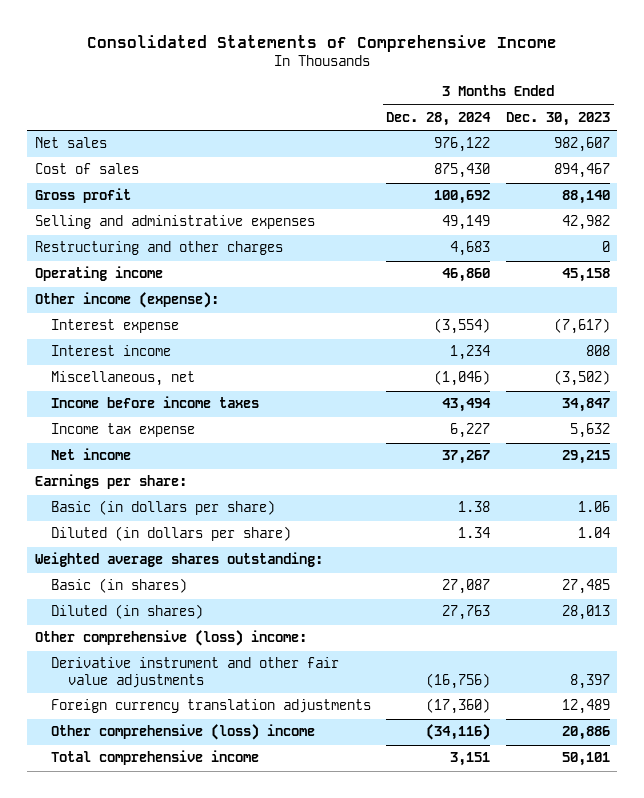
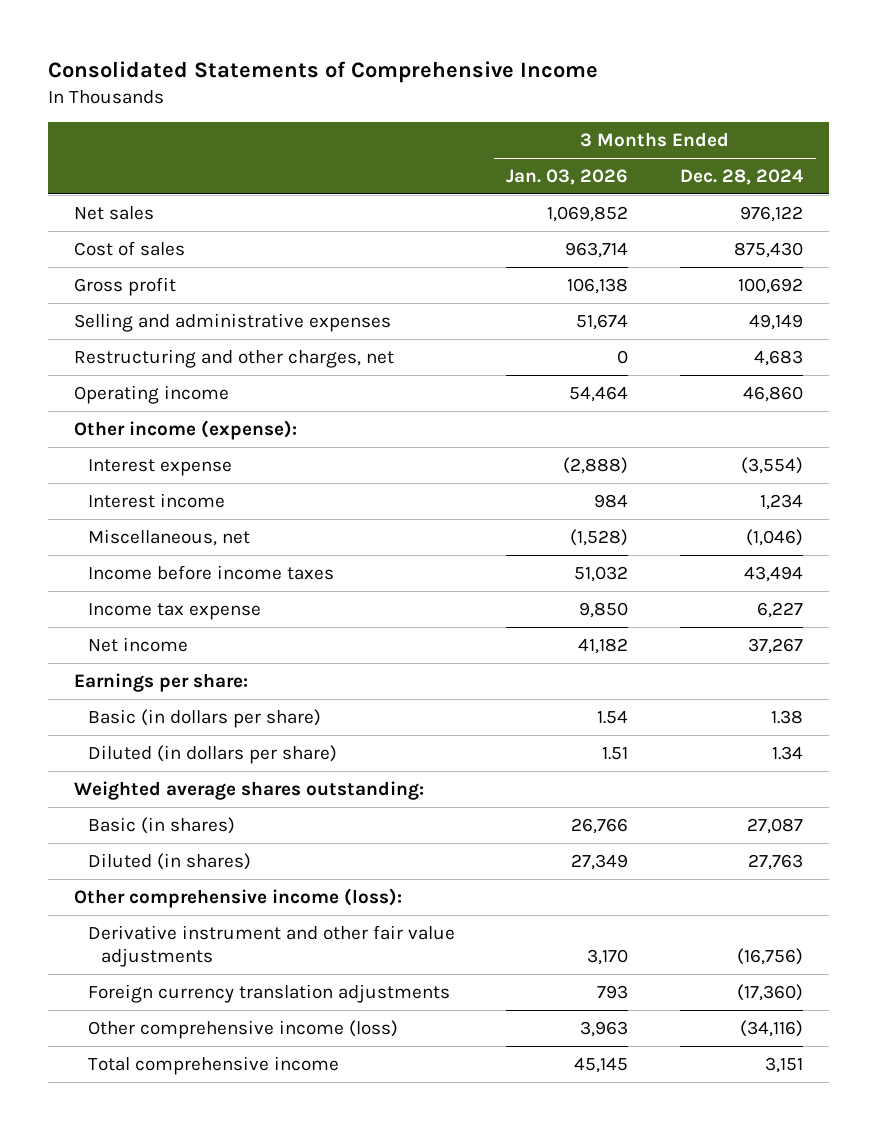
- | 3 Months Ended Dec. 28, 2024 | 3 Months Ended Dec. 30, 2023
+ | 3 Months Ended Jan. 03, 2026 | 3 Months Ended Dec. 28, 2024
- Restructuring and other charges | 4,683 | 0
+ Restructuring and other charges, net | 0 | 4,683
- Other comprehensive (loss) income:
+ Other comprehensive income (loss):
- Other comprehensive (loss) income | (34,116) | 20,886
+ Other comprehensive income (loss) | 3,963 | (34,116)

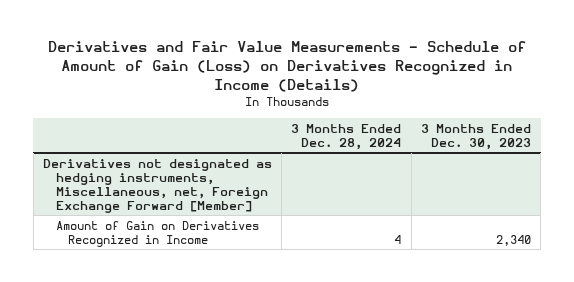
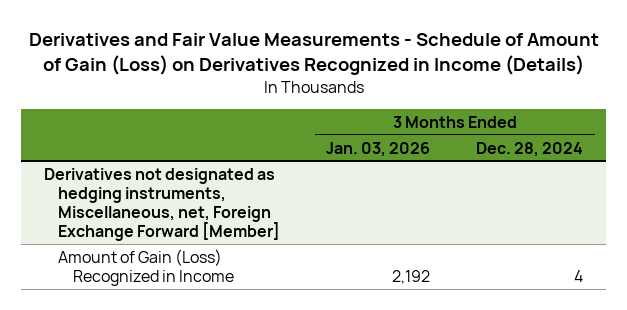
- | 3 Months Ended Dec. 28, 2024 | 3 Months Ended Dec. 30, 2023
+ | 3 Months Ended Jan. 03, 2026 | 3 Months Ended Dec. 28, 2024
@ Derivatives not designated as hedging instruments, Miscellaneous, net, Foreign Exchange Forward [Member]
- Amount of Gain on Derivatives Recognized in Income | 4 | 2,340
+ Amount of Gain (Loss) Recognized in Income | 2,192 | 4

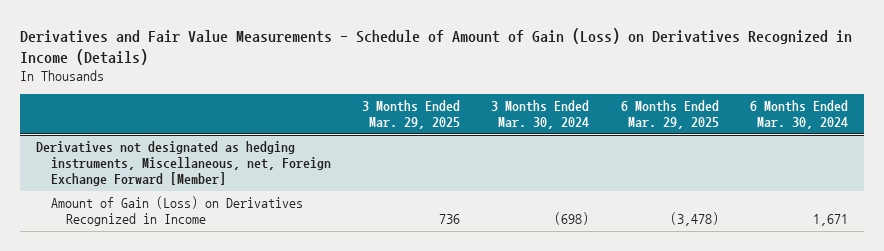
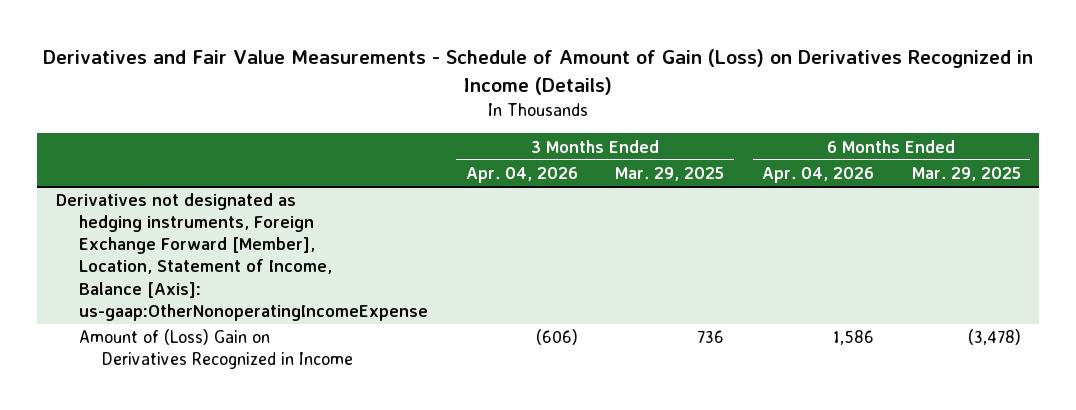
- | 3 Months Ended Mar. 29, 2025 | 3 Months Ended Mar. 30, 2024 | 6 Months Ended Mar. 29, 2025 | 6 Months Ended Mar. 30, 2024
+ | 3 Months Ended Apr. 04, 2026 | 3 Months Ended Mar. 29, 2025 | 6 Months Ended Apr. 04, 2026 | 6 Months Ended Mar. 29, 2025
- Derivatives not designated as hedging instruments, Miscellaneous, net, Foreign Exchange Forward [Member]
- Amount of Gain (Loss) on Derivatives Recognized in Income | 736 | (698) | (3,478) | 1,671
+ Derivatives not designated as hedging instruments, Foreign Exchange Forward [Member], Location, Statement of Income, Balance [Axis]: us-gaap:OtherNonoperatingIncomeExpense
+ Amount of (Loss) Gain on Derivatives Recognized in Income | (606) | 736 | 1,586 | (3,478)

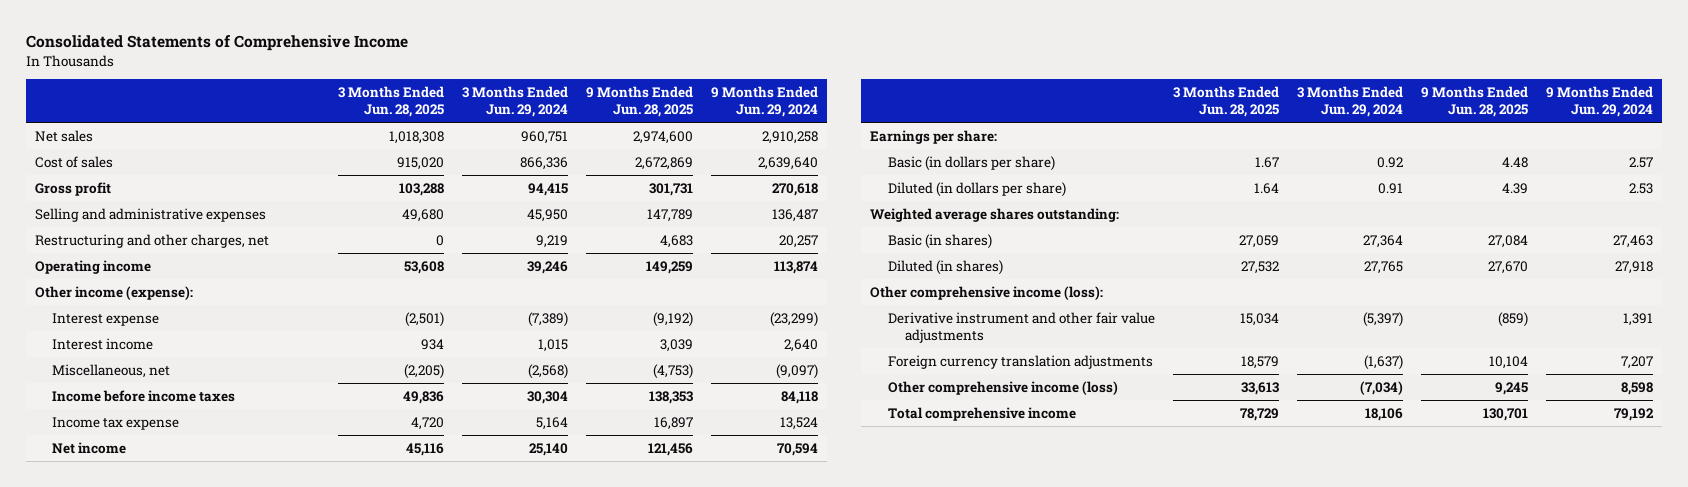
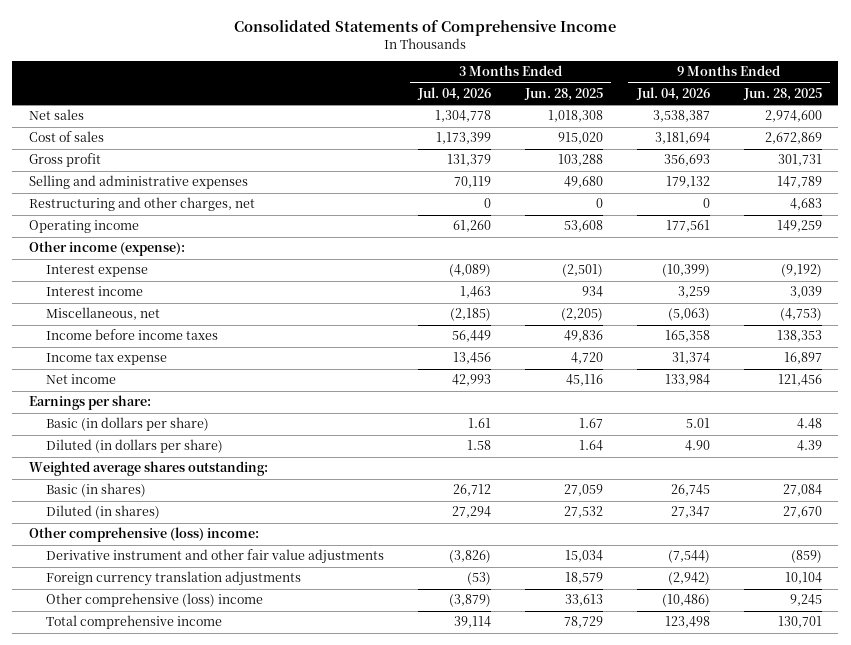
- | 3 Months Ended Jun. 28, 2025 | 3 Months Ended Jun. 29, 2024 | 9 Months Ended Jun. 28, 2025 | 9 Months Ended Jun. 29, 2024
+ | 3 Months Ended Jul. 04, 2026 | 3 Months Ended Jun. 28, 2025 | 9 Months Ended Jul. 04, 2026 | 9 Months Ended Jun. 28, 2025
- Other comprehensive income (loss):
+ Other comprehensive (loss) income:
- Other comprehensive income (loss) | 33,613 | (7,034) | 9,245 | 8,598
+ Other comprehensive (loss) income | (3,879) | 33,613 | (10,486) | 9,245

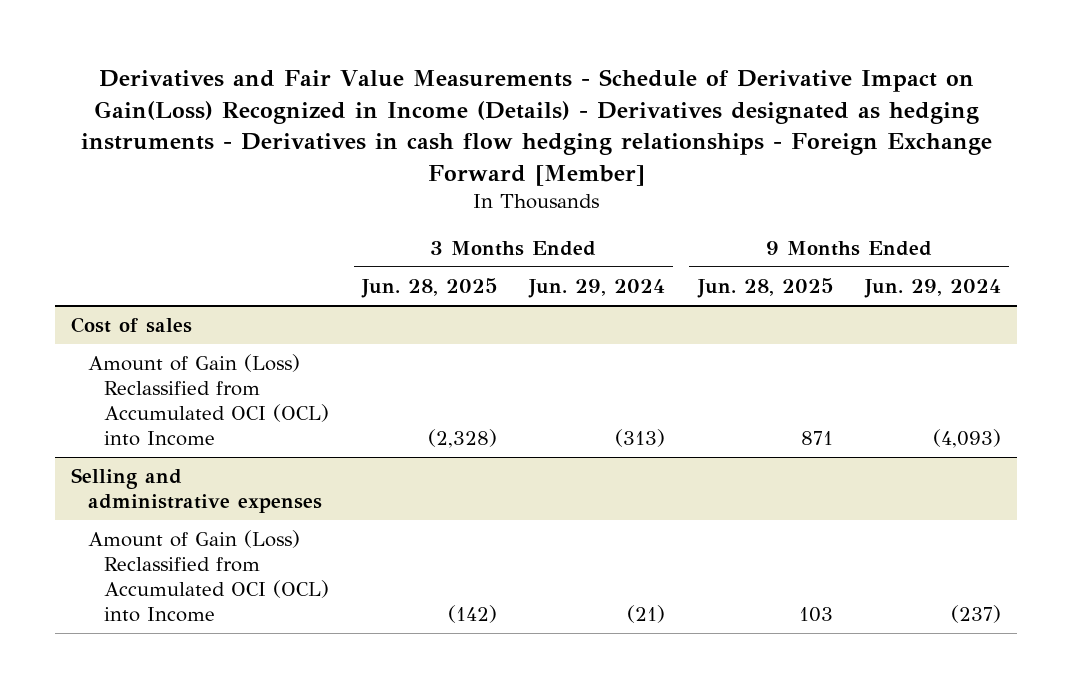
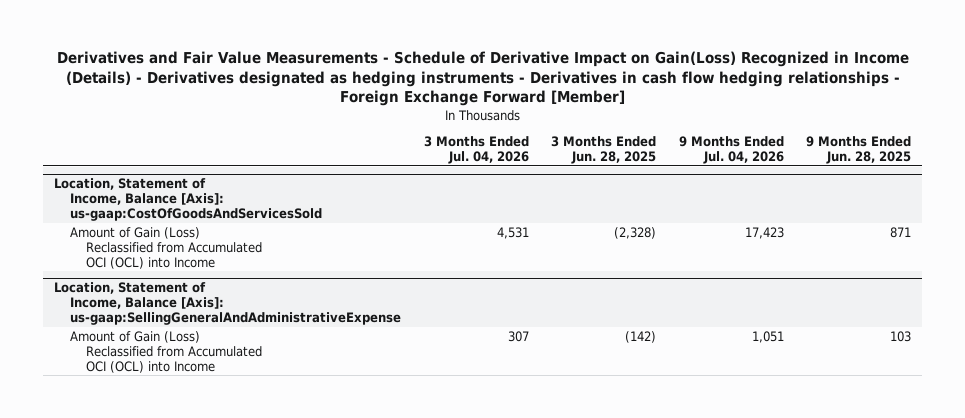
- | 3 Months Ended Jun. 28, 2025 | 3 Months Ended Jun. 29, 2024 | 9 Months Ended Jun. 28, 2025 | 9 Months Ended Jun. 29, 2024
+ | 3 Months Ended Jul. 04, 2026 | 3 Months Ended Jun. 28, 2025 | 9 Months Ended Jul. 04, 2026 | 9 Months Ended Jun. 28, 2025
- Cost of sales
+ Location, Statement of Income, Balance [Axis]: us-gaap:CostOfGoodsAndServicesSold
- Selling and administrative expenses
+ Location, Statement of Income, Balance [Axis]: us-gaap:SellingGeneralAndAdministrativeExpense

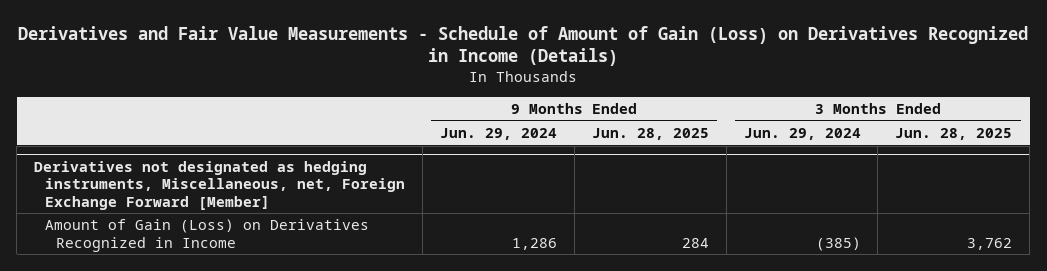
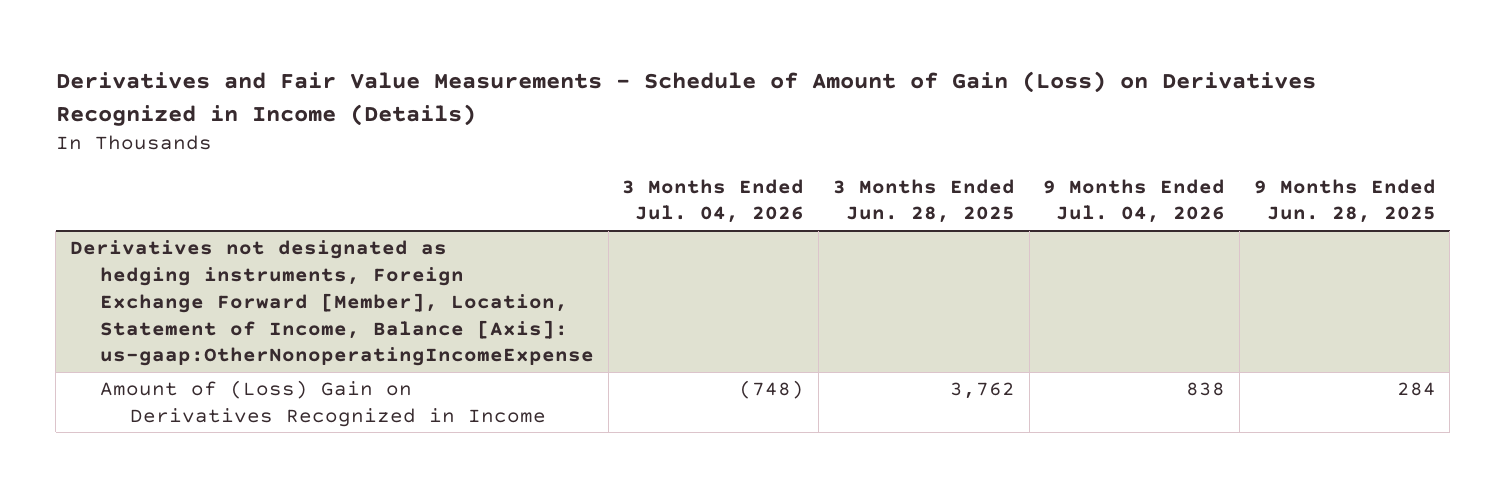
- | 9 Months Ended Jun. 29, 2024 | 9 Months Ended Jun. 28, 2025 | 3 Months Ended Jun. 29, 2024 | 3 Months Ended Jun. 28, 2025
+ | 3 Months Ended Jul. 04, 2026 | 3 Months Ended Jun. 28, 2025 | 9 Months Ended Jul. 04, 2026 | 9 Months Ended Jun. 28, 2025
- Derivatives not designated as hedging instruments, Miscellaneous, net, Foreign Exchange Forward [Member]
- Amount of Gain (Loss) on Derivatives Recognized in Income | 1,286 | 284 | (385) | 3,762
+ Derivatives not designated as hedging instruments, Foreign Exchange Forward [Member], Location, Statement of Income, Balance [Axis]: us-gaap:OtherNonoperatingIncomeExpense
+ Amount of (Loss) Gain on Derivatives Recognized in Income | (748) | 3,762 | 838 | 284

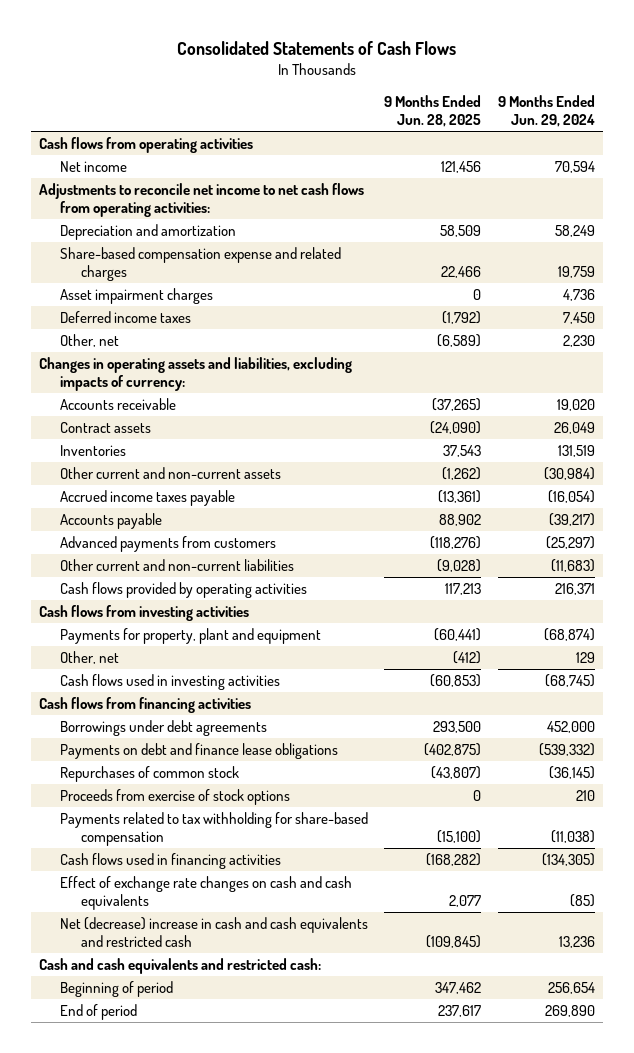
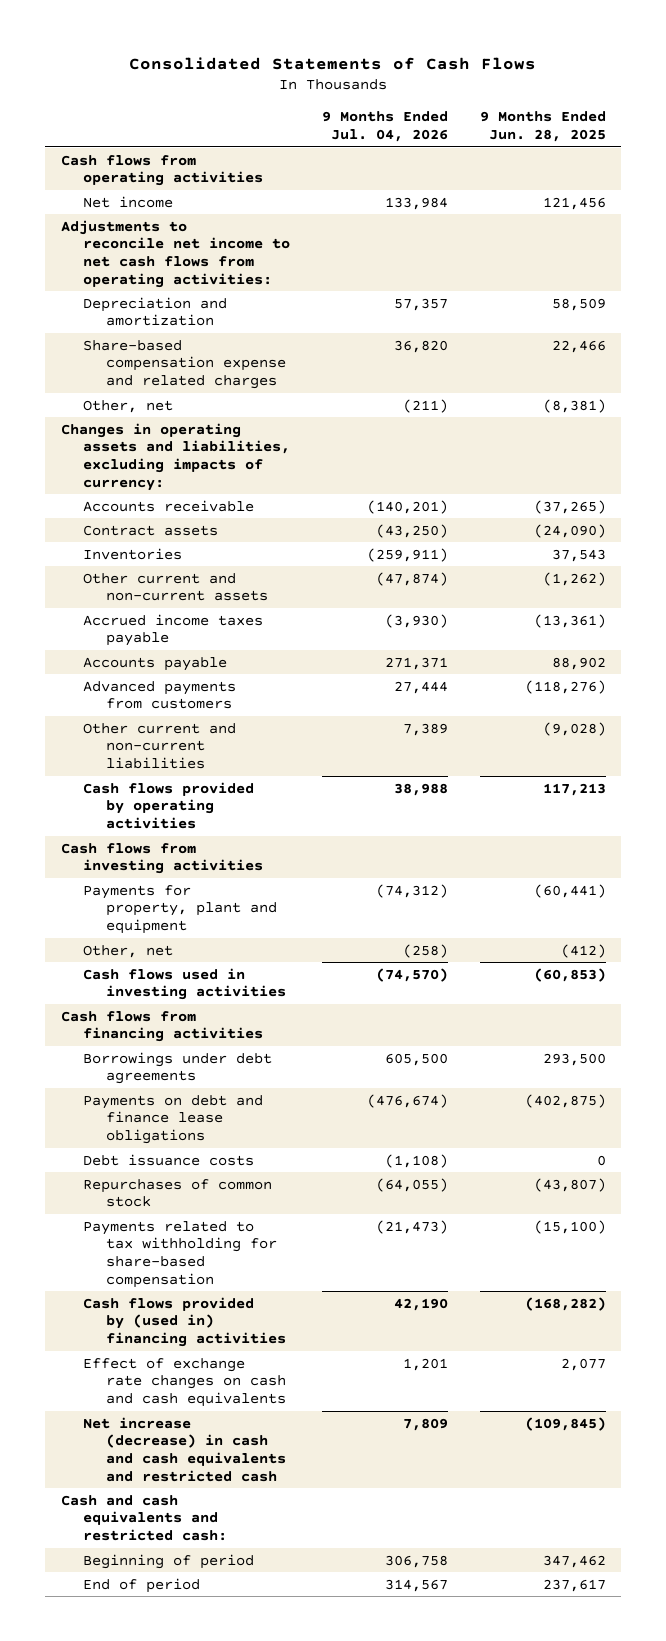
- | 9 Months Ended Jun. 28, 2025 | 9 Months Ended Jun. 29, 2024
+ | 9 Months Ended Jul. 04, 2026 | 9 Months Ended Jun. 28, 2025
- Asset impairment charges | 0 | 4,736
- Deferred income taxes | (1,792) | 7,450
- Other, net | (6,589) | 2,230
+ Other, net | (211) | (8,381)
+ Debt issuance costs | (1,108) | 0
- Proceeds from exercise of stock options | 0 | 210
- Cash flows used in financing activities | (168,282) | (134,305)
+ Cash flows provided by (used in) financing activities | 42,190 | (168,282)
- Net (decrease) increase in cash and cash equivalents and restricted cash | (109,845) | 13,236
+ Net increase (decrease) in cash and cash equivalents and restricted cash | 7,809 | (109,845)

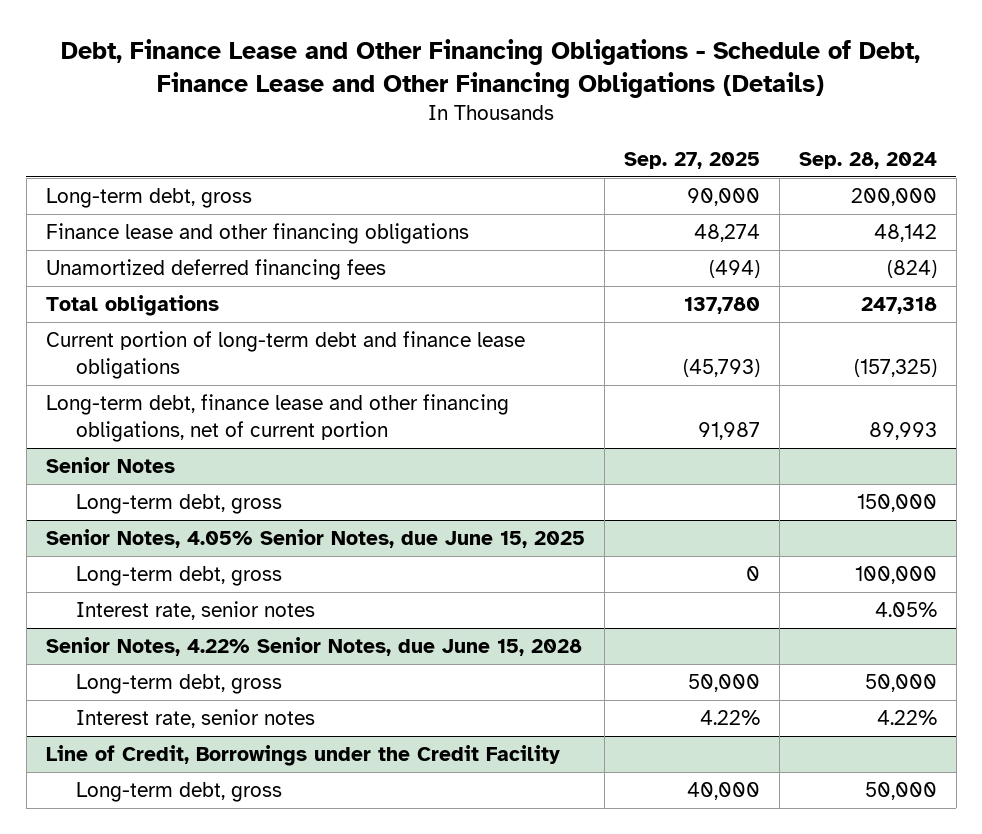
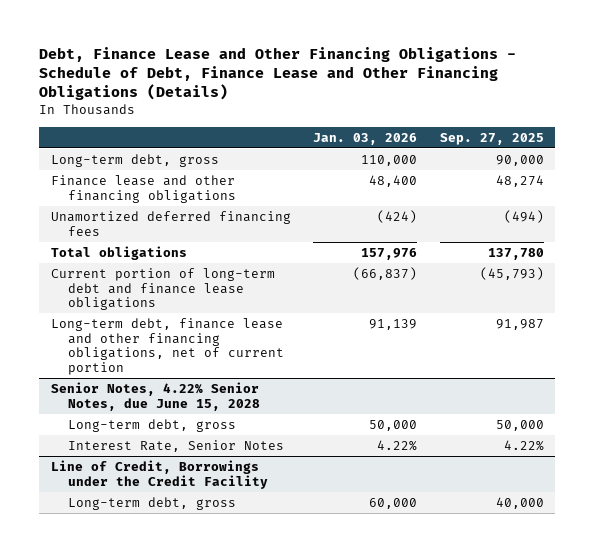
- | Sep. 27, 2025 | Sep. 28, 2024
+ | Jan. 03, 2026 | Sep. 27, 2025
- Senior Notes
- Long-term debt, gross | | 150,000
- Senior Notes, 4.05% Senior Notes, due June 15, 2025
- Long-term debt, gross | 0 | 100,000
- Interest rate, senior notes | | 4.05%
@ Senior Notes, 4.22% Senior Notes, due June 15, 2028
- Interest rate, senior notes | 4.22% | 4.22%
+ Interest Rate, Senior Notes | 4.22% | 4.22%

